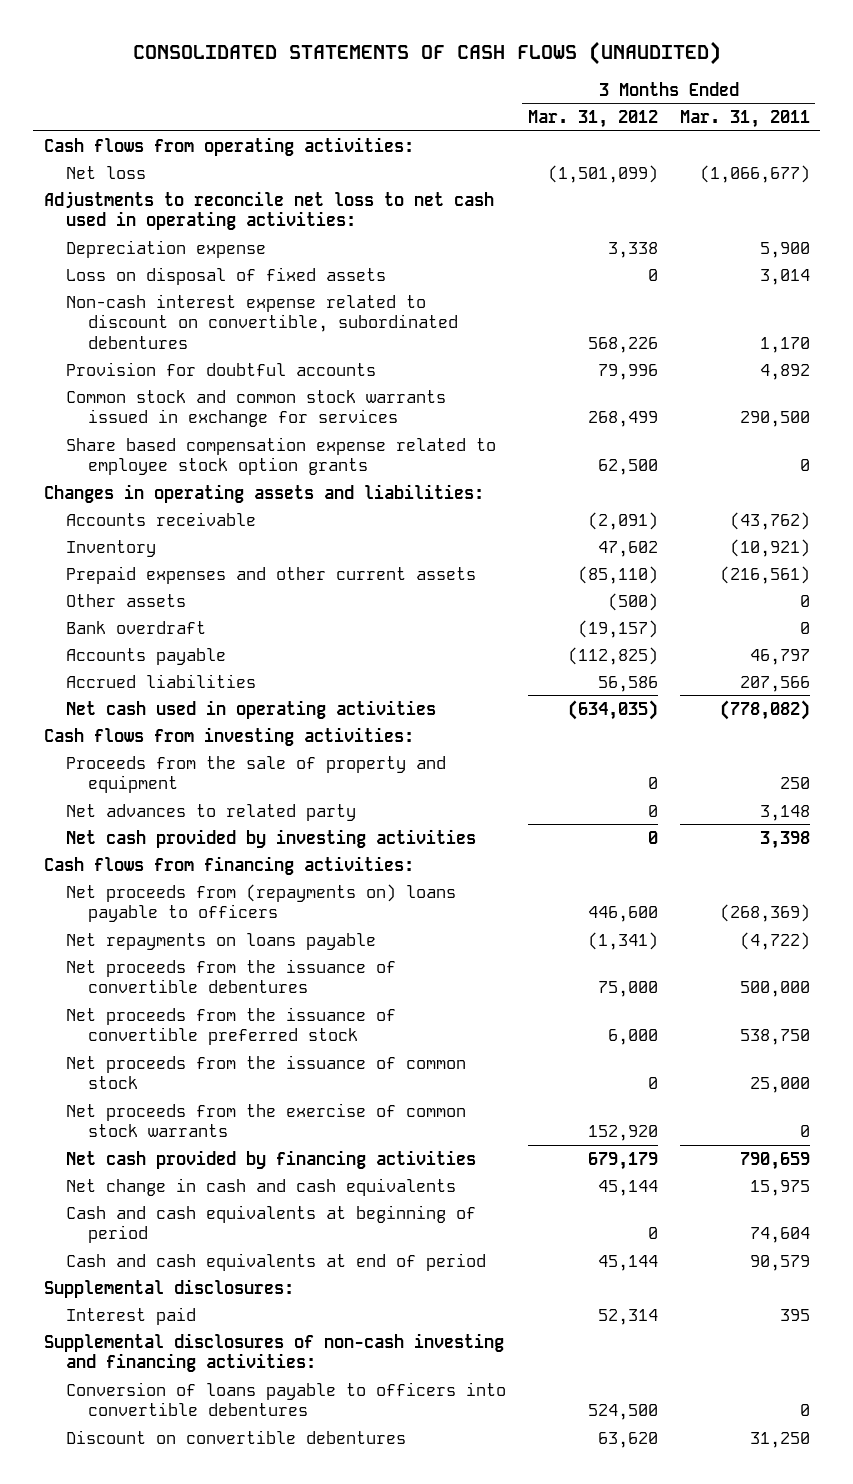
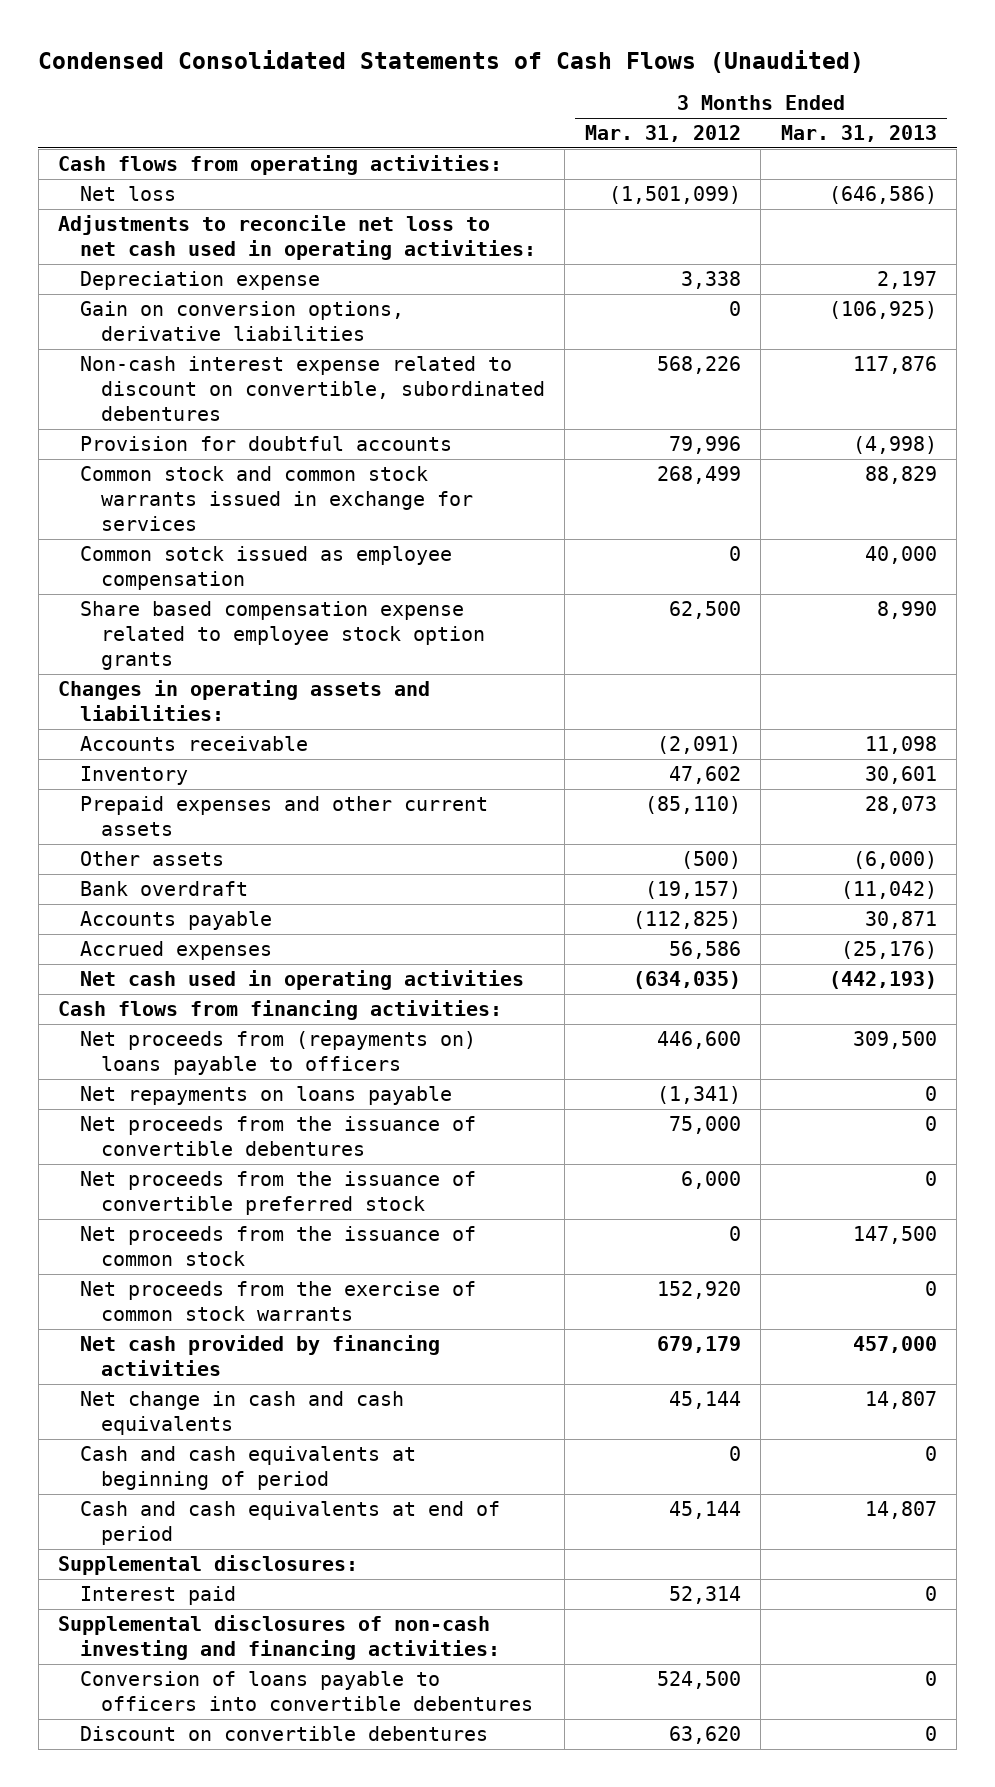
- CONSOLIDATED STATEMENTS OF CASH FLOWS (UNAUDITED)
+ Condensed Consolidated Statements of Cash Flows (Unaudited)
- | 3 Months Ended Mar. 31, 2012 | 3 Months Ended Mar. 31, 2011
+ | 3 Months Ended Mar. 31, 2012 | 3 Months Ended Mar. 31, 2013
- Loss on disposal of fixed assets | 0 | 3,014
+ Gain on conversion options, derivative liabilities | 0 | (106,925)
+ Common sotck issued as employee compensation | 0 | 40,000
- Accrued liabilities | 56,586 | 207,566
+ Accrued expenses | 56,586 | (25,176)
- Cash flows from investing activities:
- Proceeds from the sale of property and equipment | 0 | 250
- Net advances to related party | 0 | 3,148
- Net cash provided by investing activities | 0 | 3,398

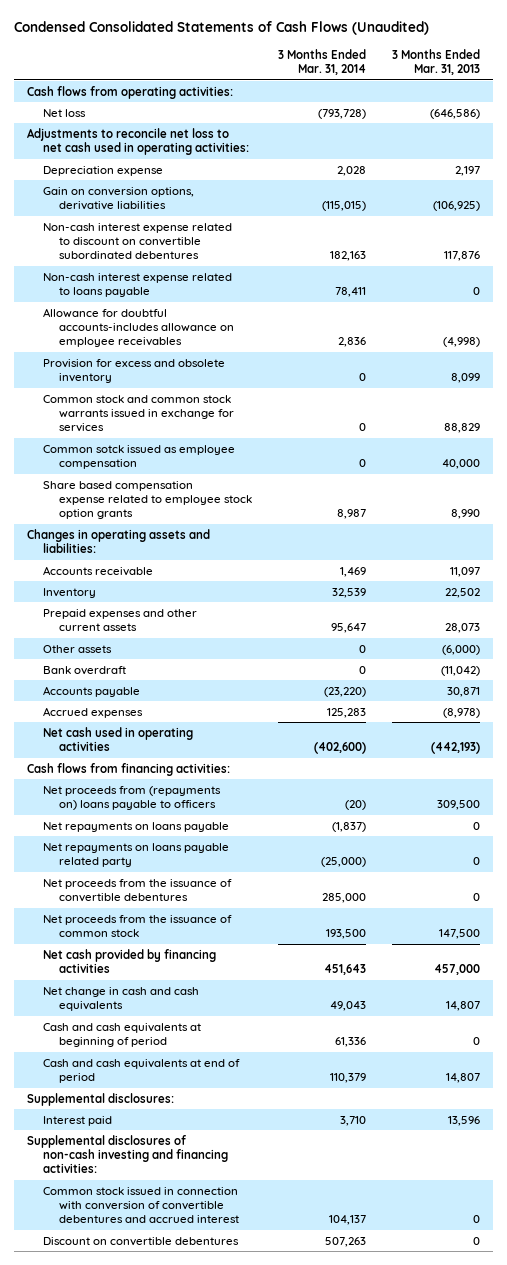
- | 3 Months Ended Mar. 31, 2012 | 3 Months Ended Mar. 31, 2013
+ | 3 Months Ended Mar. 31, 2014 | 3 Months Ended Mar. 31, 2013
- Non-cash interest expense related to discount on convertible, subordinated debentures | 568,226 | 117,876
- Provision for doubtful accounts | 79,996 | (4,998)
+ Non-cash interest expense related to discount on convertible subordinated debentures | 182,163 | 117,876
+ Non-cash interest expense related to loans payable | 78,411 | 0
+ Allowance for doubtful accounts-includes allowance on employee receivables | 2,836 | (4,998)
+ Provision for excess and obsolete inventory | 0 | 8,099
- Accounts receivable | (2,091) | 11,098
- Inventory | 47,602 | 30,601
+ Accounts receivable | 1,469 | 11,097
+ Inventory | 32,539 | 22,502
- Accrued expenses | 56,586 | (25,176)
+ Accrued expenses | 125,283 | (8,978)
+ Net repayments on loans payable related party | (25,000) | 0
- Net proceeds from the issuance of convertible preferred stock | 6,000 | 0
- Net proceeds from the exercise of common stock warrants | 152,920 | 0
- Interest paid | 52,314 | 0
+ Interest paid | 3,710 | 13,596
- Conversion of loans payable to officers into convertible debentures | 524,500 | 0
+ Common stock issued in connection with conversion of convertible debentures and accrued interest | 104,137 | 0

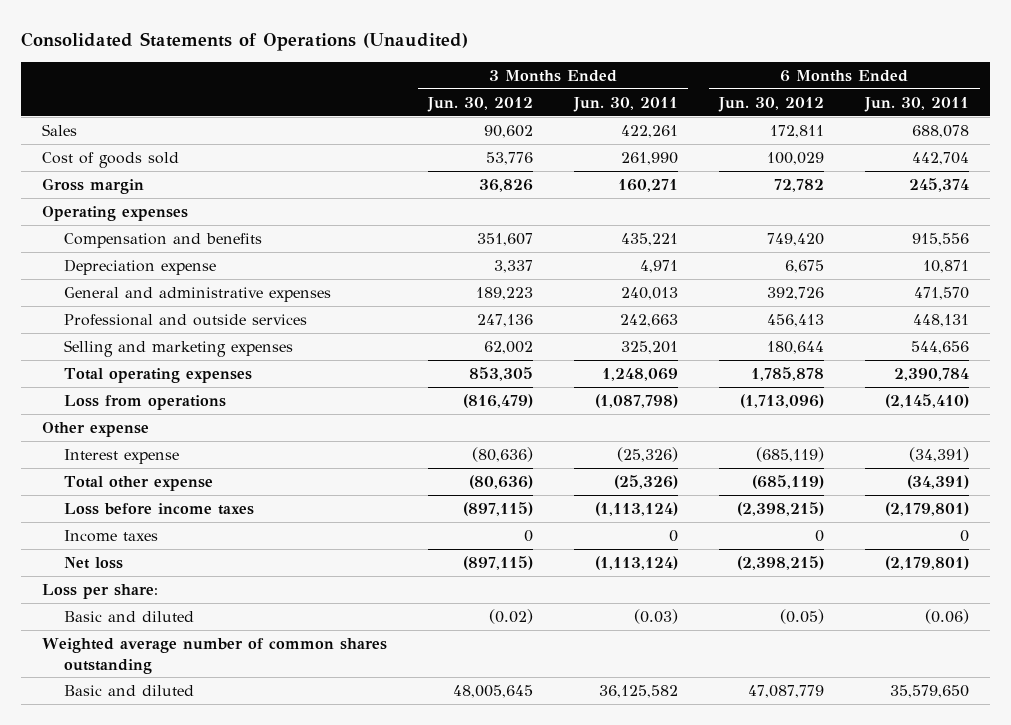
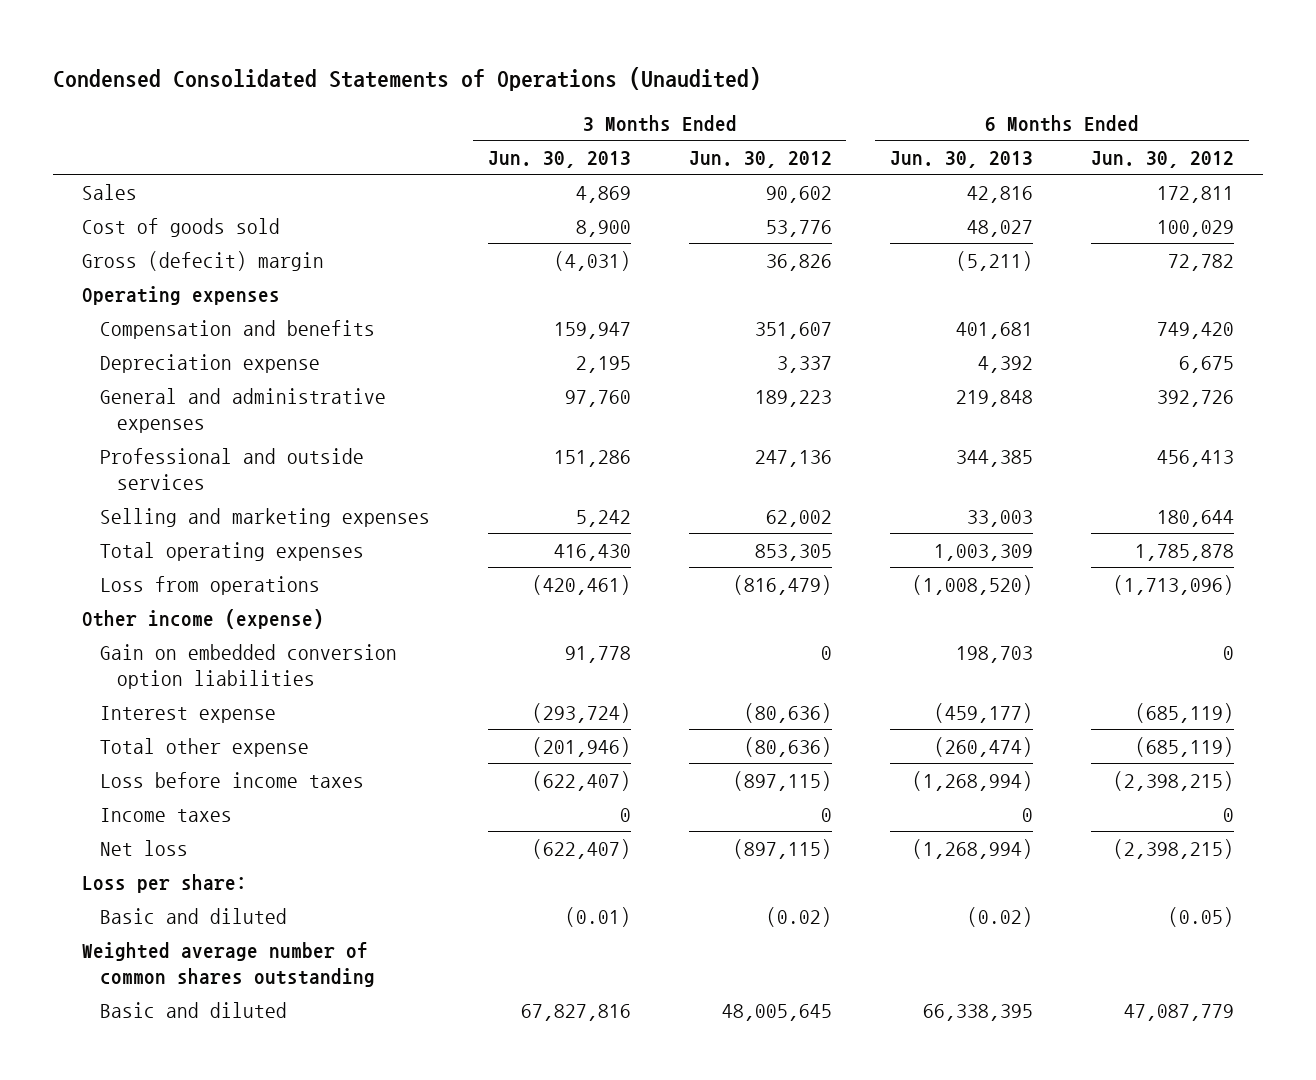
- Consolidated Statements of Operations (Unaudited)
+ Condensed Consolidated Statements of Operations (Unaudited)
- | 3 Months Ended Jun. 30, 2012 | 3 Months Ended Jun. 30, 2011 | 6 Months Ended Jun. 30, 2012 | 6 Months Ended Jun. 30, 2011
+ | 3 Months Ended Jun. 30, 2013 | 3 Months Ended Jun. 30, 2012 | 6 Months Ended Jun. 30, 2013 | 6 Months Ended Jun. 30, 2012
- Gross margin | 36,826 | 160,271 | 72,782 | 245,374
+ Gross (defecit) margin | (4,031) | 36,826 | (5,211) | 72,782
- Other expense
+ Other income (expense)
+ Gain on embedded conversion option liabilities | 91,778 | 0 | 198,703 | 0

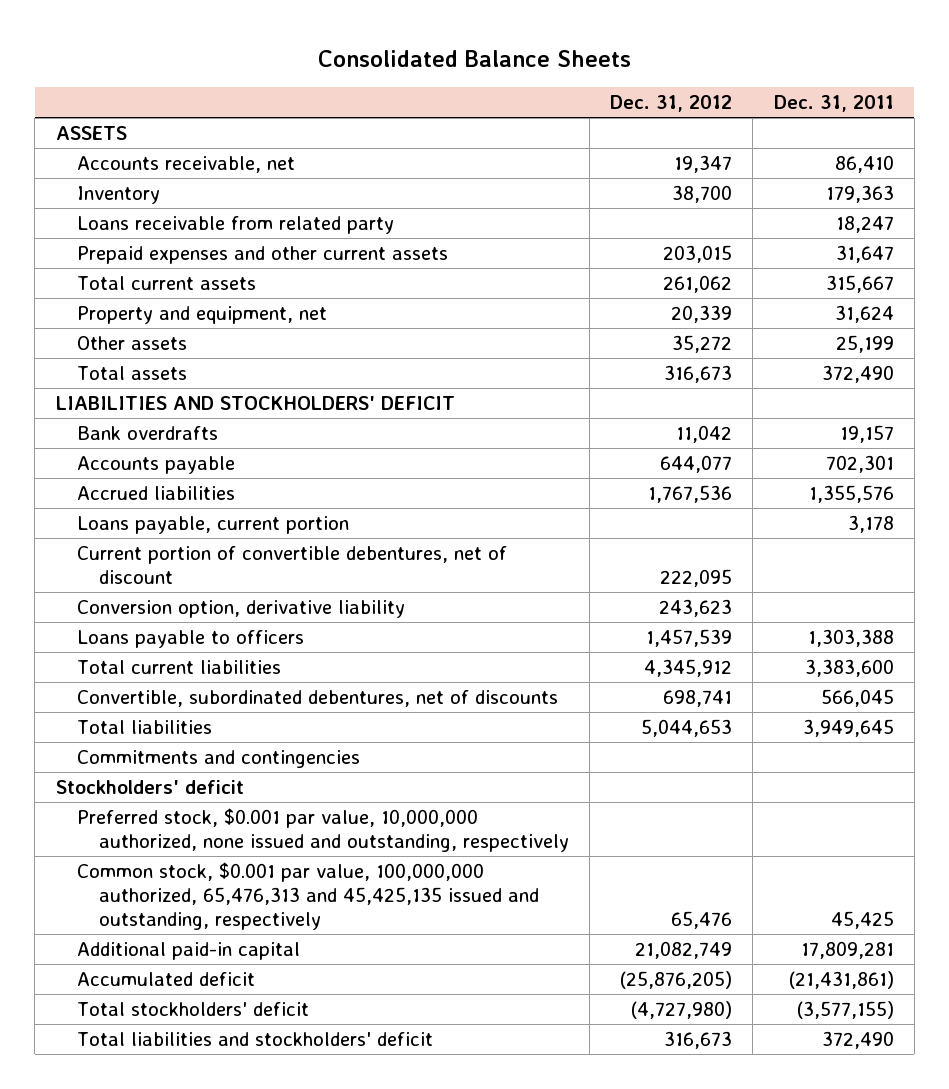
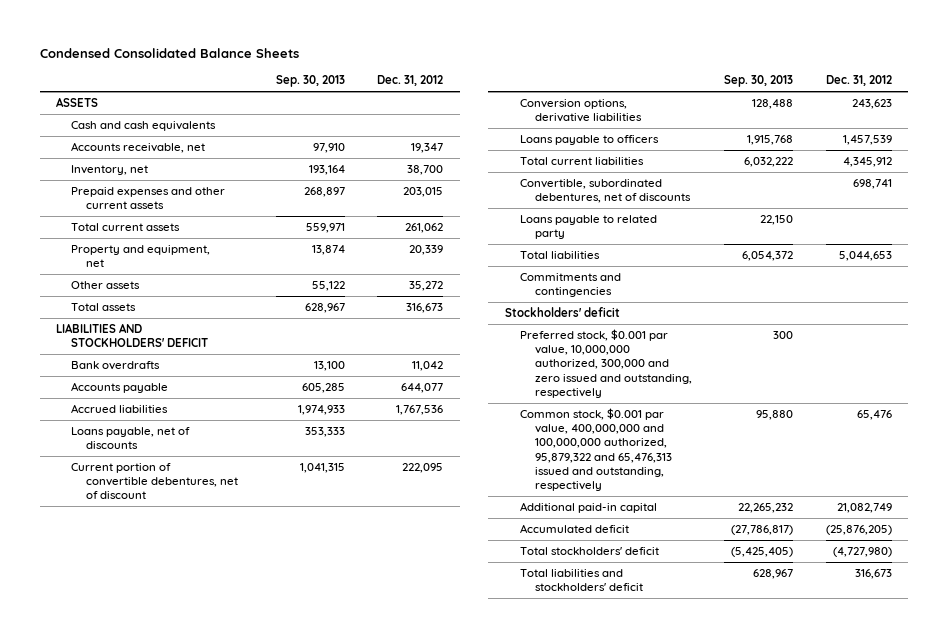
- Consolidated Balance Sheets
+ Condensed Consolidated Balance Sheets
- | Dec. 31, 2012 | Dec. 31, 2011
+ | Sep. 30, 2013 | Dec. 31, 2012
+ Cash and cash equivalents
- Inventory | 38,700 | 179,363
- Loans receivable from related party | | 18,247
+ Inventory, net | 193,164 | 38,700
- Loans payable, current portion | | 3,178
+ Loans payable, net of discounts | 353,333 |
- Conversion option, derivative liability | 243,623 |
+ Conversion options, derivative liabilities | 128,488 | 243,623
+ Loans payable to related party | 22,150 |
- Preferred stock, $0.001 par value, 10,000,000 authorized, none issued and outstanding, respectively
- Common stock, $0.001 par value, 100,000,000 authorized, 65,476,313 and 45,425,135 issued and outstanding, respectively | 65,476 | 45,425
+ Preferred stock, $0.001 par value, 10,000,000 authorized, 300,000 and zero issued and outstanding, respectively | 300 |
+ Common stock, $0.001 par value, 400,000,000 and 100,000,000 authorized, 95,879,322 and 65,476,313 issued and outstanding, respectively | 95,880 | 65,476

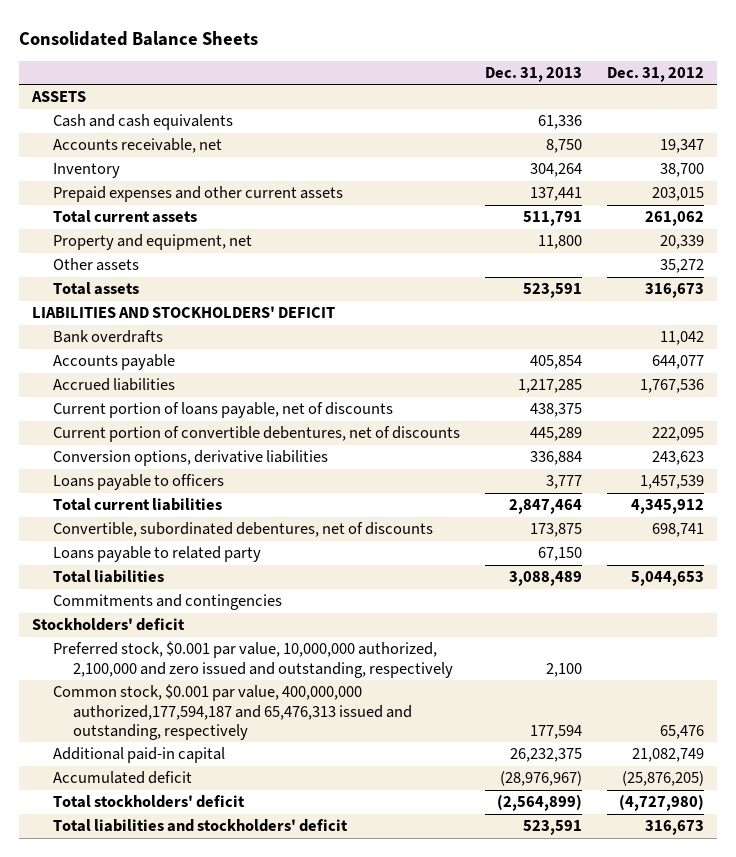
- Condensed Consolidated Balance Sheets
+ Consolidated Balance Sheets
- | Sep. 30, 2013 | Dec. 31, 2012
+ | Dec. 31, 2013 | Dec. 31, 2012
- Inventory, net | 193,164 | 38,700
+ Inventory | 304,264 | 38,700
- Loans payable, net of discounts | 353,333 |
- Current portion of convertible debentures, net of discount | 1,041,315 | 222,095
+ Current portion of loans payable, net of discounts | 438,375 |
+ Current portion of convertible debentures, net of discounts | 445,289 | 222,095
- Preferred stock, $0.001 par value, 10,000,000 authorized, 300,000 and zero issued and outstanding, respectively | 300 |
- Common stock, $0.001 par value, 400,000,000 and 100,000,000 authorized, 95,879,322 and 65,476,313 issued and outstanding, respectively | 95,880 | 65,476
+ Preferred stock, $0.001 par value, 10,000,000 authorized, 2,100,000 and zero issued and outstanding, respectively | 2,100 |
+ Common stock, $0.001 par value, 400,000,000 authorized,177,594,187 and 65,476,313 issued and outstanding, respectively | 177,594 | 65,476

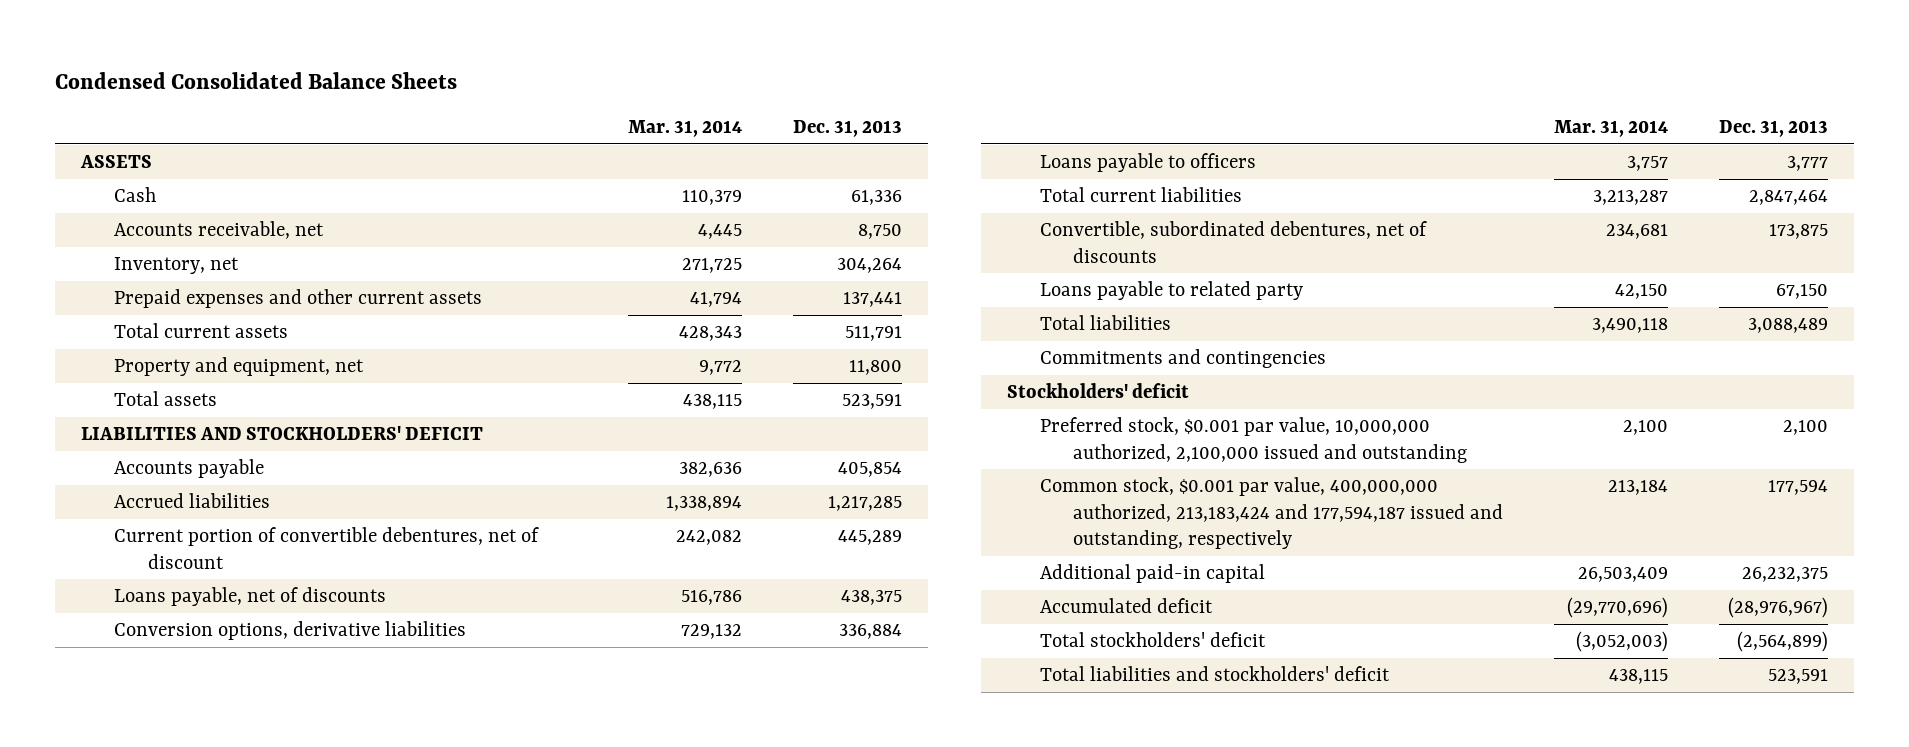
- Consolidated Balance Sheets
+ Condensed Consolidated Balance Sheets
- | Dec. 31, 2013 | Dec. 31, 2012
+ | Mar. 31, 2014 | Dec. 31, 2013
- Cash and cash equivalents | 61,336 |
+ Cash | 110,379 | 61,336
- Inventory | 304,264 | 38,700
+ Inventory, net | 271,725 | 304,264
- Other assets | | 35,272
- Bank overdrafts | | 11,042
- Current portion of loans payable, net of discounts | 438,375 |
- Current portion of convertible debentures, net of discounts | 445,289 | 222,095
+ Current portion of convertible debentures, net of discount | 242,082 | 445,289
+ Loans payable, net of discounts | 516,786 | 438,375
- Preferred stock, $0.001 par value, 10,000,000 authorized, 2,100,000 and zero issued and outstanding, respectively | 2,100 |
- Common stock, $0.001 par value, 400,000,000 authorized,177,594,187 and 65,476,313 issued and outstanding, respectively | 177,594 | 65,476
+ Preferred stock, $0.001 par value, 10,000,000 authorized, 2,100,000 issued and outstanding | 2,100 | 2,100
+ Common stock, $0.001 par value, 400,000,000 authorized, 213,183,424 and 177,594,187 issued and outstanding, respectively | 213,184 | 177,594

